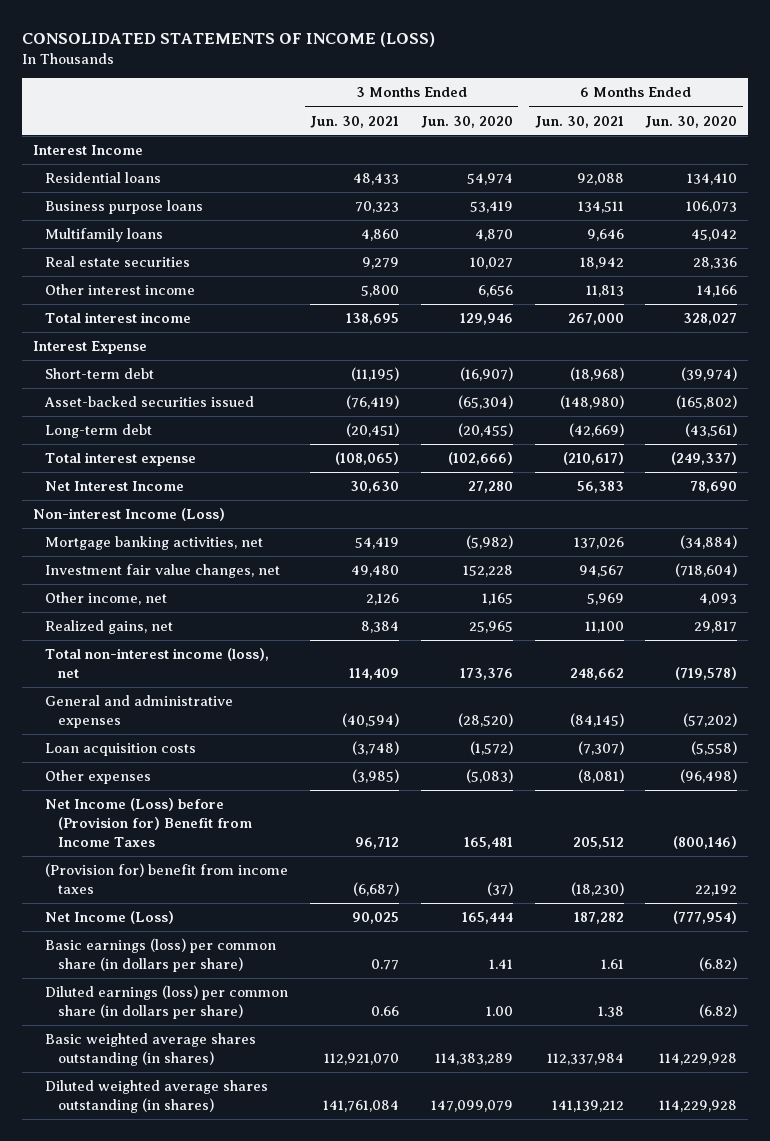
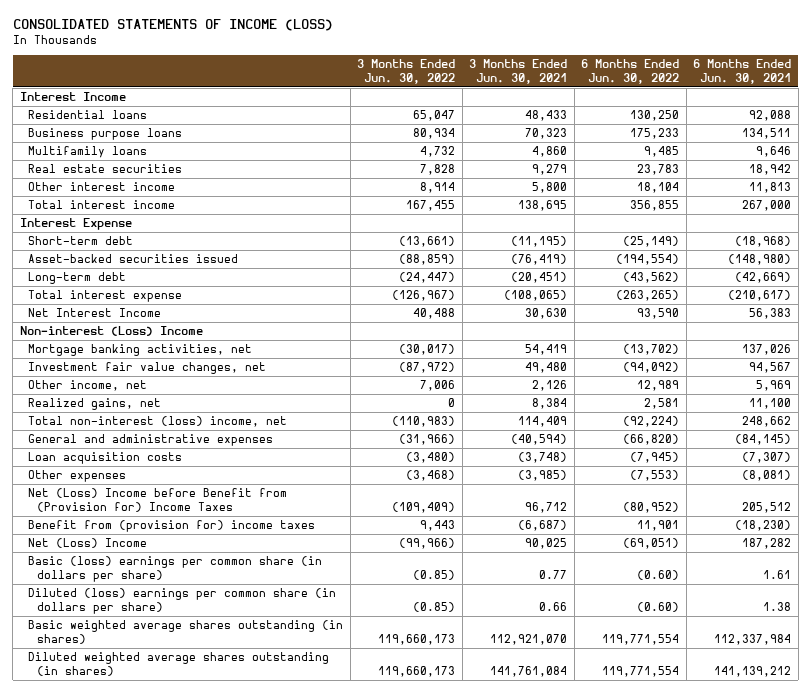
- | 3 Months Ended Jun. 30, 2021 | 3 Months Ended Jun. 30, 2020 | 6 Months Ended Jun. 30, 2021 | 6 Months Ended Jun. 30, 2020
+ | 3 Months Ended Jun. 30, 2022 | 3 Months Ended Jun. 30, 2021 | 6 Months Ended Jun. 30, 2022 | 6 Months Ended Jun. 30, 2021
- Non-interest Income (Loss)
+ Non-interest (Loss) Income
- Total non-interest income (loss), net | 114,409 | 173,376 | 248,662 | (719,578)
+ Total non-interest (loss) income, net | (110,983) | 114,409 | (92,224) | 248,662
- Net Income (Loss) before (Provision for) Benefit from Income Taxes | 96,712 | 165,481 | 205,512 | (800,146)
- (Provision for) benefit from income taxes | (6,687) | (37) | (18,230) | 22,192
- Net Income (Loss) | 90,025 | 165,444 | 187,282 | (777,954)
- Basic earnings (loss) per common share (in dollars per share) | 0.77 | 1.41 | 1.61 | (6.82)
- Diluted earnings (loss) per common share (in dollars per share) | 0.66 | 1.00 | 1.38 | (6.82)
+ Net (Loss) Income before Benefit from (Provision for) Income Taxes | (109,409) | 96,712 | (80,952) | 205,512
+ Benefit from (provision for) income taxes | 9,443 | (6,687) | 11,901 | (18,230)
+ Net (Loss) Income | (99,966) | 90,025 | (69,051) | 187,282
+ Basic (loss) earnings per common share (in dollars per share) | (0.85) | 0.77 | (0.60) | 1.61
+ Diluted (loss) earnings per common share (in dollars per share) | (0.85) | 0.66 | (0.60) | 1.38

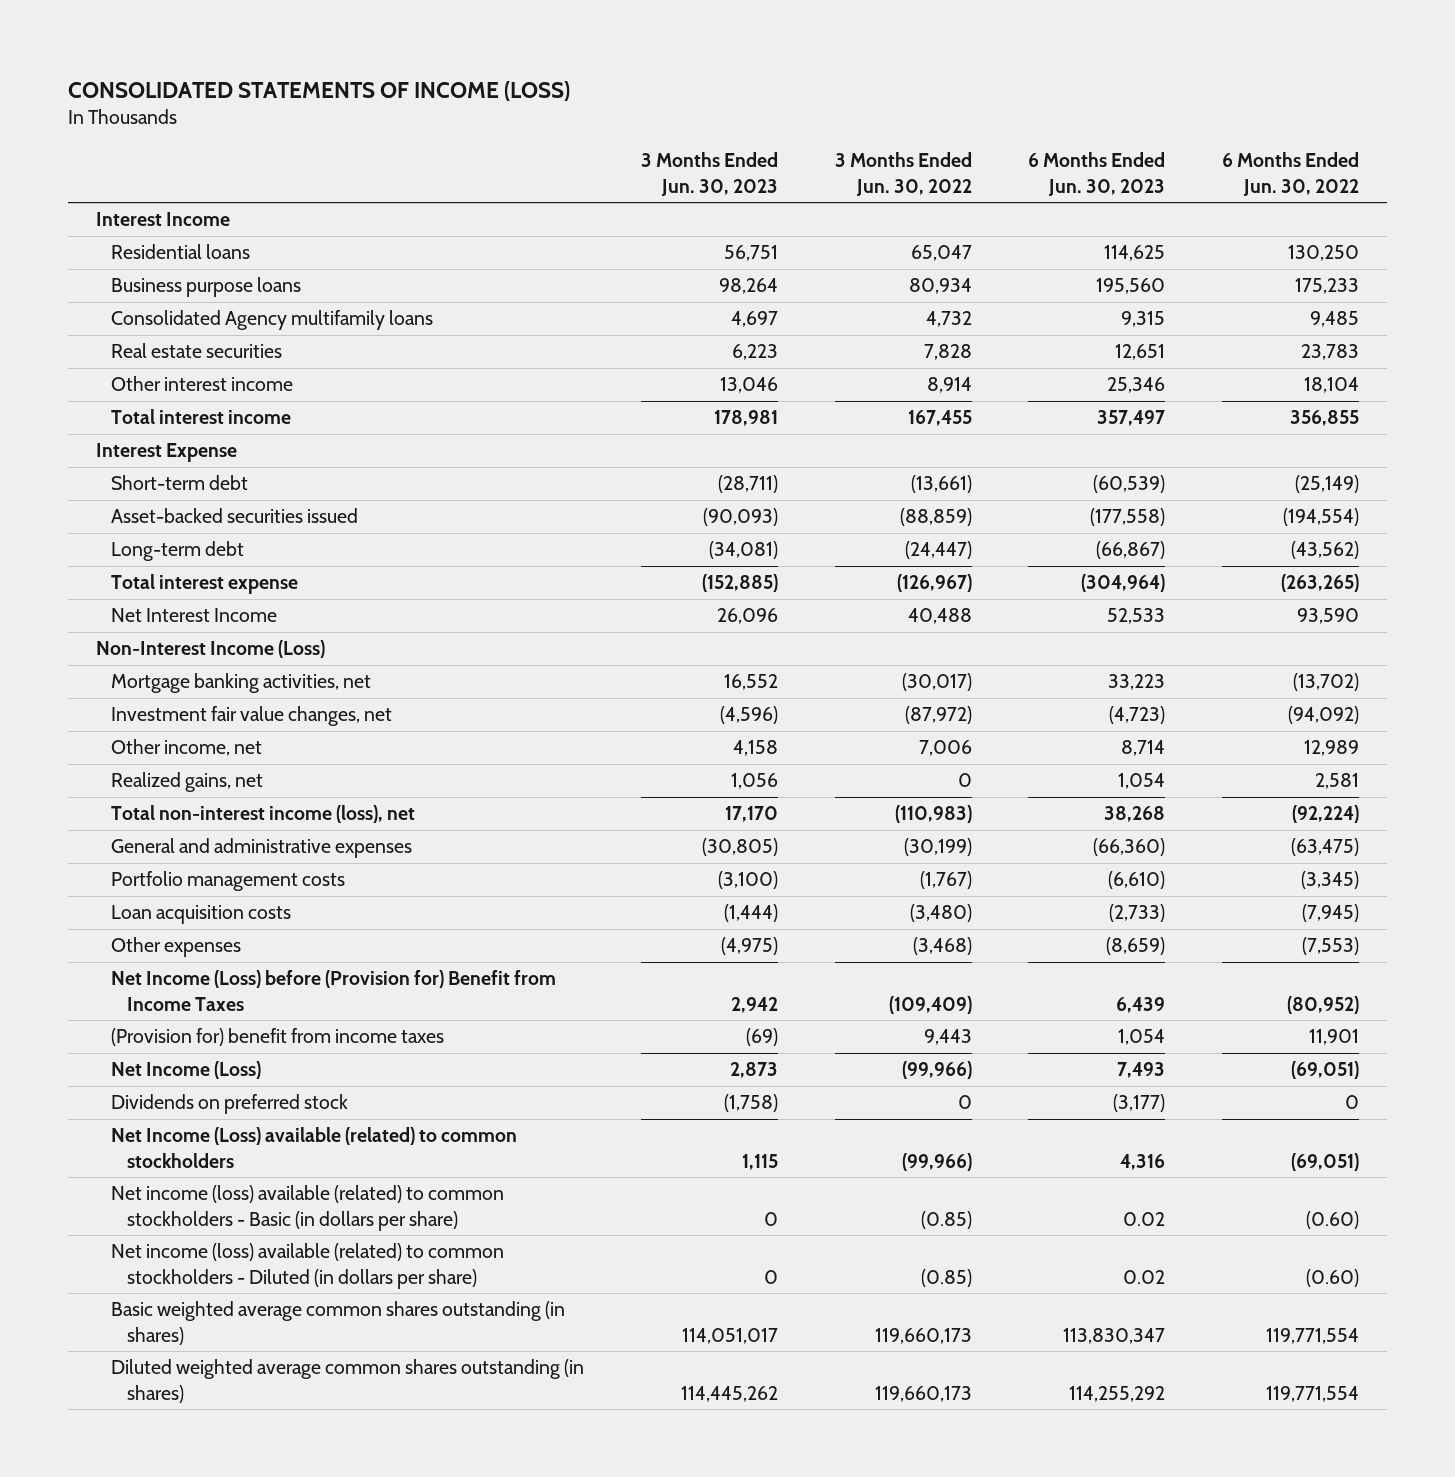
- | 3 Months Ended Jun. 30, 2022 | 3 Months Ended Jun. 30, 2021 | 6 Months Ended Jun. 30, 2022 | 6 Months Ended Jun. 30, 2021
+ | 3 Months Ended Jun. 30, 2023 | 3 Months Ended Jun. 30, 2022 | 6 Months Ended Jun. 30, 2023 | 6 Months Ended Jun. 30, 2022
- Multifamily loans | 4,732 | 4,860 | 9,485 | 9,646
+ Consolidated Agency multifamily loans | 4,697 | 4,732 | 9,315 | 9,485
- Non-interest (Loss) Income
+ Non-Interest Income (Loss)
- Total non-interest (loss) income, net | (110,983) | 114,409 | (92,224) | 248,662
- General and administrative expenses | (31,966) | (40,594) | (66,820) | (84,145)
+ Total non-interest income (loss), net | 17,170 | (110,983) | 38,268 | (92,224)
+ General and administrative expenses | (30,805) | (30,199) | (66,360) | (63,475)
+ Portfolio management costs | (3,100) | (1,767) | (6,610) | (3,345)
- Net (Loss) Income before Benefit from (Provision for) Income Taxes | (109,409) | 96,712 | (80,952) | 205,512
- Benefit from (provision for) income taxes | 9,443 | (6,687) | 11,901 | (18,230)
- Net (Loss) Income | (99,966) | 90,025 | (69,051) | 187,282
- Basic (loss) earnings per common share (in dollars per share) | (0.85) | 0.77 | (0.60) | 1.61
- Diluted (loss) earnings per common share (in dollars per share) | (0.85) | 0.66 | (0.60) | 1.38
- Basic weighted average shares outstanding (in shares) | 119,660,173 | 112,921,070 | 119,771,554 | 112,337,984
- Diluted weighted average shares outstanding (in shares) | 119,660,173 | 141,761,084 | 119,771,554 | 141,139,212
+ Net Income (Loss) before (Provision for) Benefit from Income Taxes | 2,942 | (109,409) | 6,439 | (80,952)
+ (Provision for) benefit from income taxes | (69) | 9,443 | 1,054 | 11,901
+ Net Income (Loss) | 2,873 | (99,966) | 7,493 | (69,051)
+ Dividends on preferred stock | (1,758) | 0 | (3,177) | 0
+ Net Income (Loss) available (related) to common stockholders | 1,115 | (99,966) | 4,316 | (69,051)
+ Net income (loss) available (related) to common stockholders - Basic (in dollars per share) | 0 | (0.85) | 0.02 | (0.60)
+ Net income (loss) available (related) to common stockholders - Diluted (in dollars per share) | 0 | (0.85) | 0.02 | (0.60)
+ Basic weighted average common shares outstanding (in shares) | 114,051,017 | 119,660,173 | 113,830,347 | 119,771,554
+ Diluted weighted average common shares outstanding (in shares) | 114,445,262 | 119,660,173 | 114,255,292 | 119,771,554

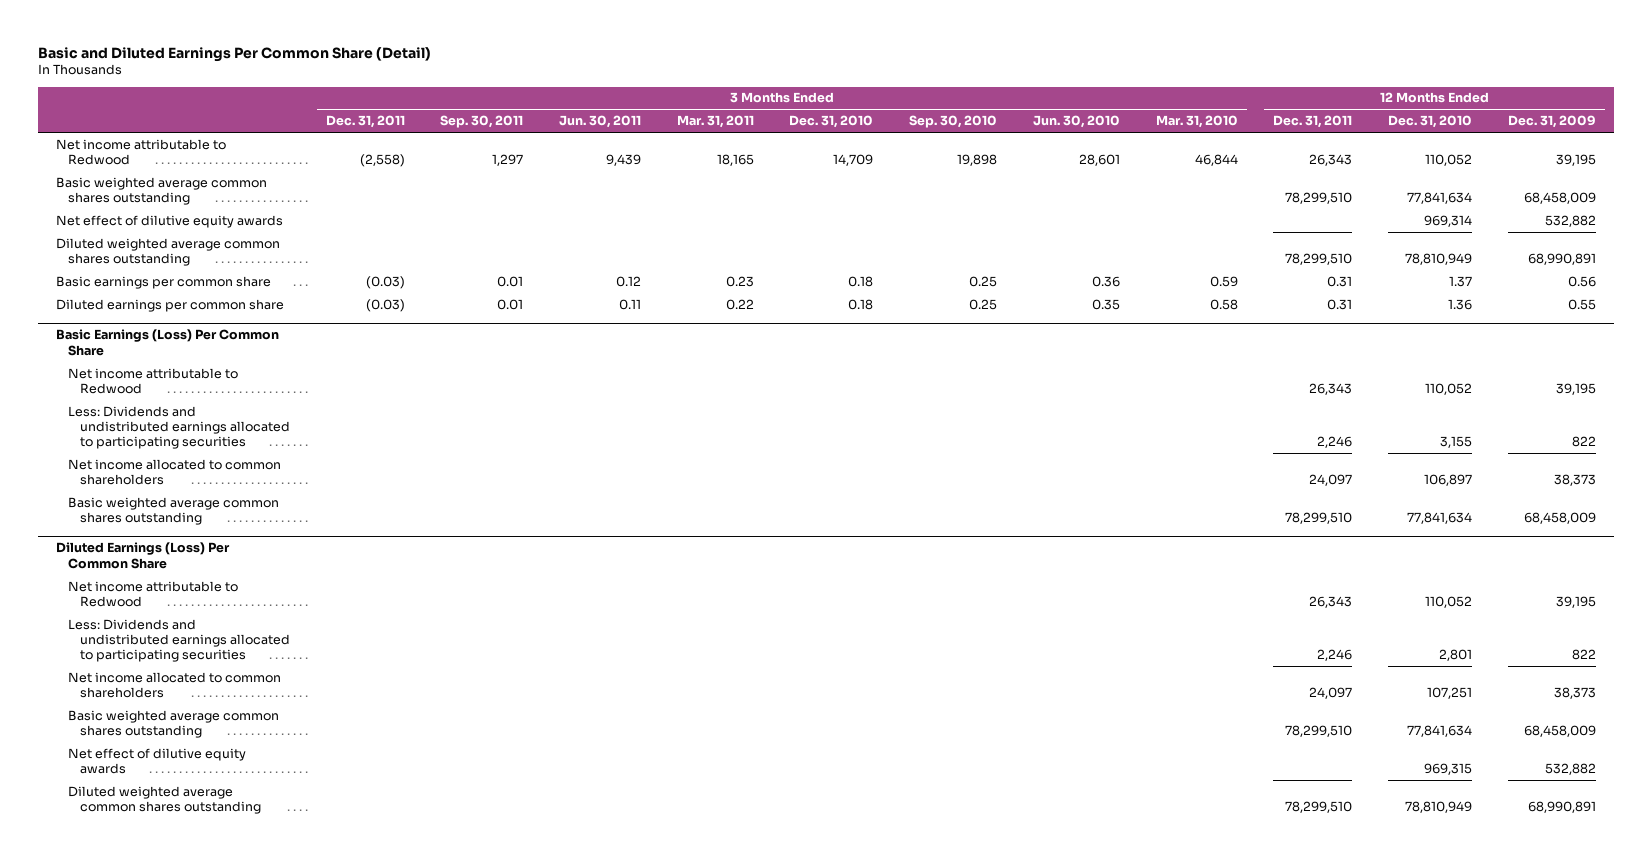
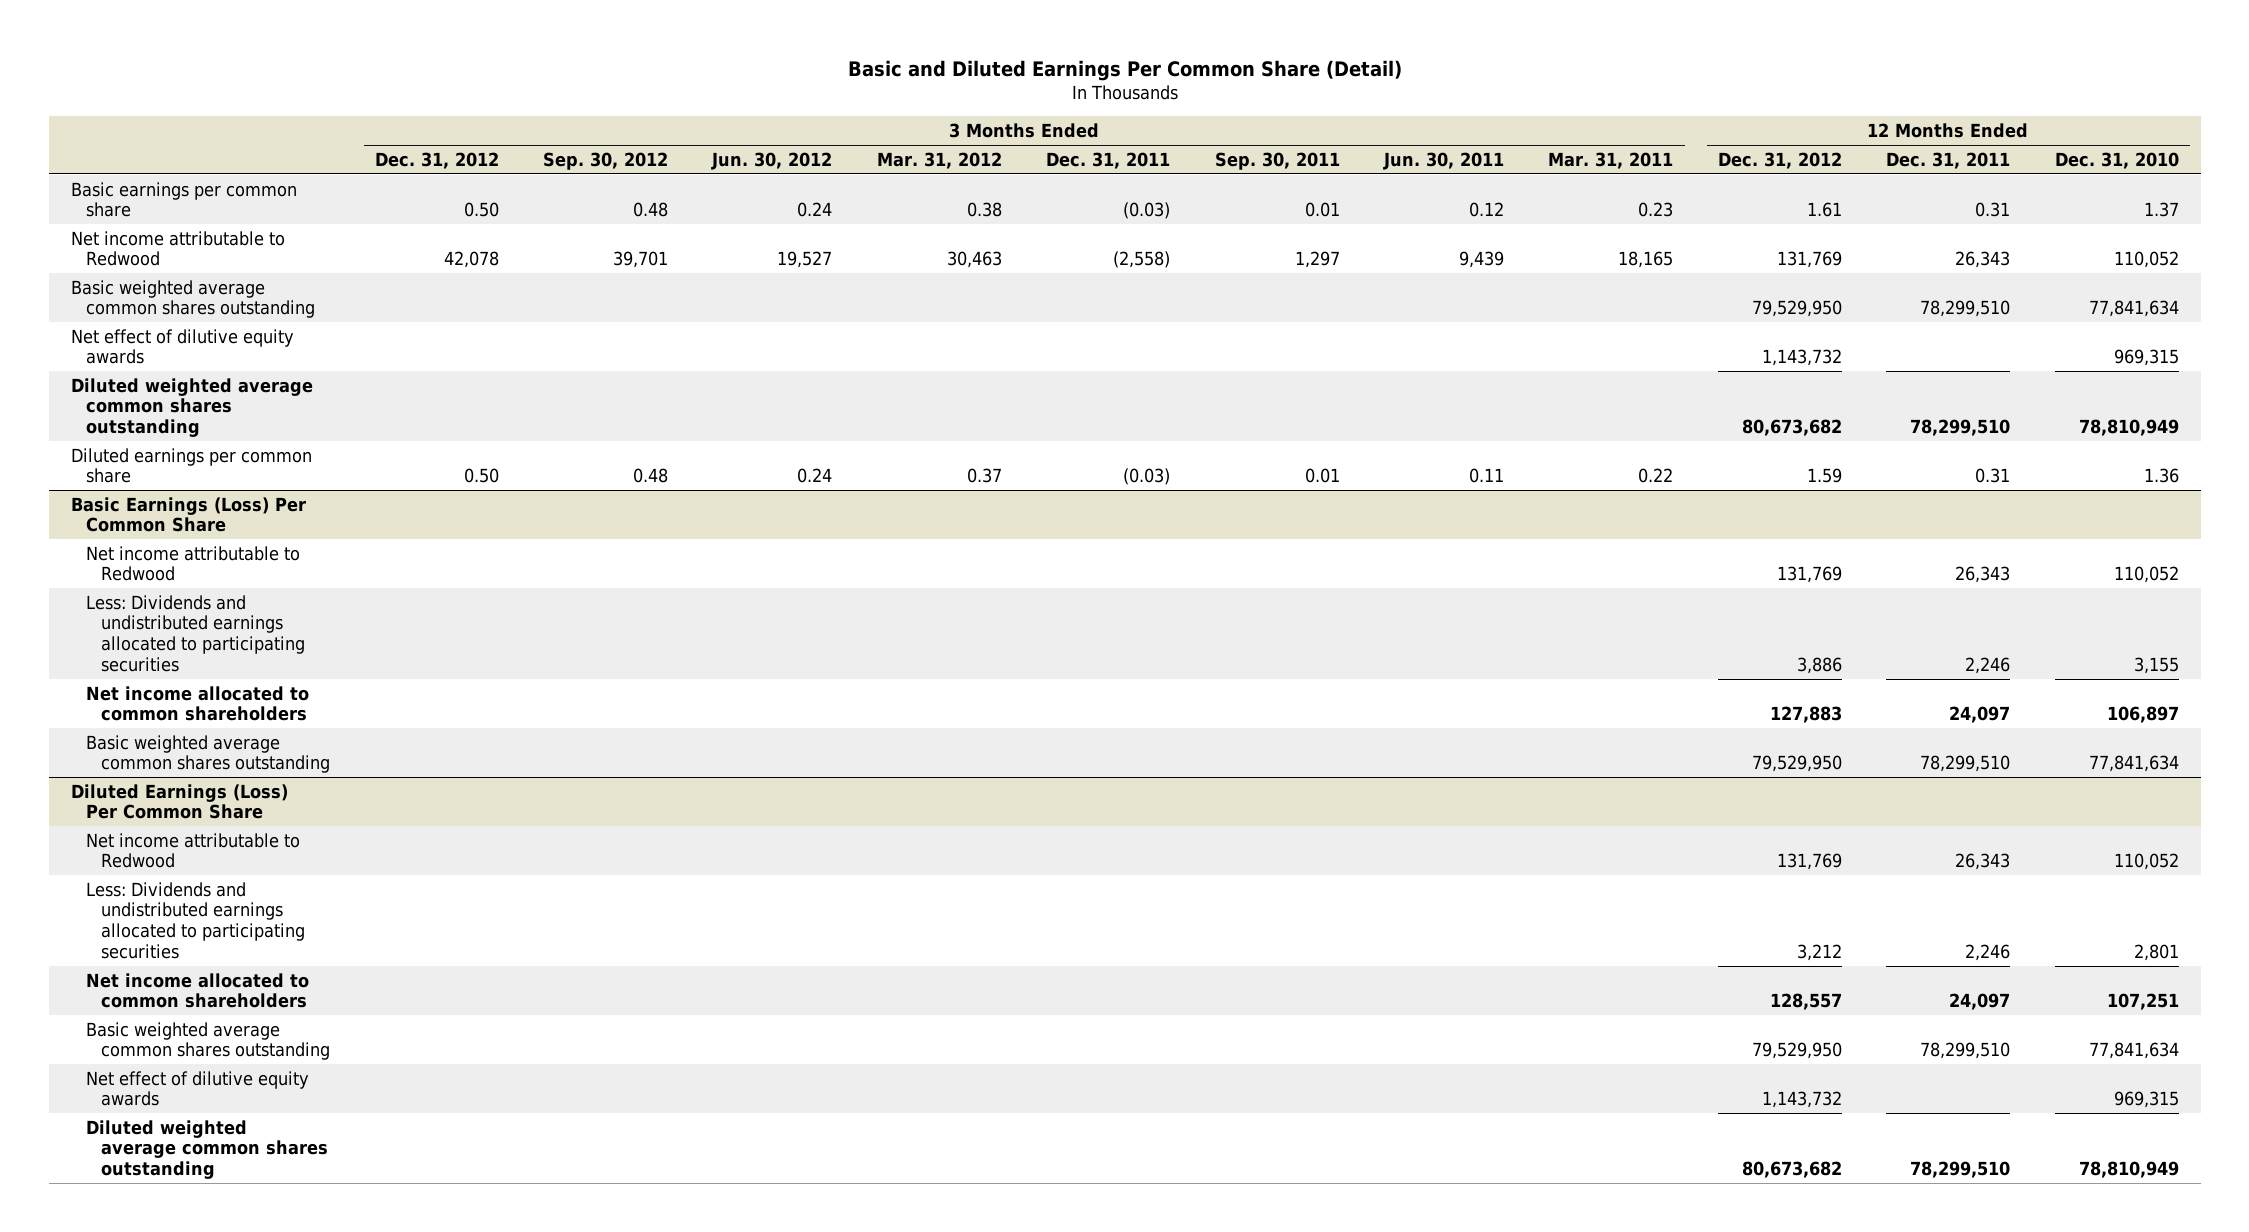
- | 3 Months Ended Dec. 31, 2011 | 3 Months Ended Sep. 30, 2011 | 3 Months Ended Jun. 30, 2011 | 3 Months Ended Mar. 31, 2011 | 3 Months Ended Dec. 31, 2010 | 3 Months Ended Sep. 30, 2010 | 3 Months Ended Jun. 30, 2010 | 3 Months Ended Mar. 31, 2010 | 12 Months Ended Dec. 31, 2011 | 12 Months Ended Dec. 31, 2010 | 12 Months Ended Dec. 31, 2009
+ | 3 Months Ended Dec. 31, 2012 | 3 Months Ended Sep. 30, 2012 | 3 Months Ended Jun. 30, 2012 | 3 Months Ended Mar. 31, 2012 | 3 Months Ended Dec. 31, 2011 | 3 Months Ended Sep. 30, 2011 | 3 Months Ended Jun. 30, 2011 | 3 Months Ended Mar. 31, 2011 | 12 Months Ended Dec. 31, 2012 | 12 Months Ended Dec. 31, 2011 | 12 Months Ended Dec. 31, 2010
moved up: Basic earnings per common share | 0.50 | 0.48 | 0.24 | 0.38 | (0.03) | 0.01 | 0.12 | 0.23 | 1.61 | 0.31 | 1.37
- Net effect of dilutive equity awards | | | | | | | | | | 969,314 | 532,882
+ Net effect of dilutive equity awards | | | | | | | | | 1,143,732 | | 969,315

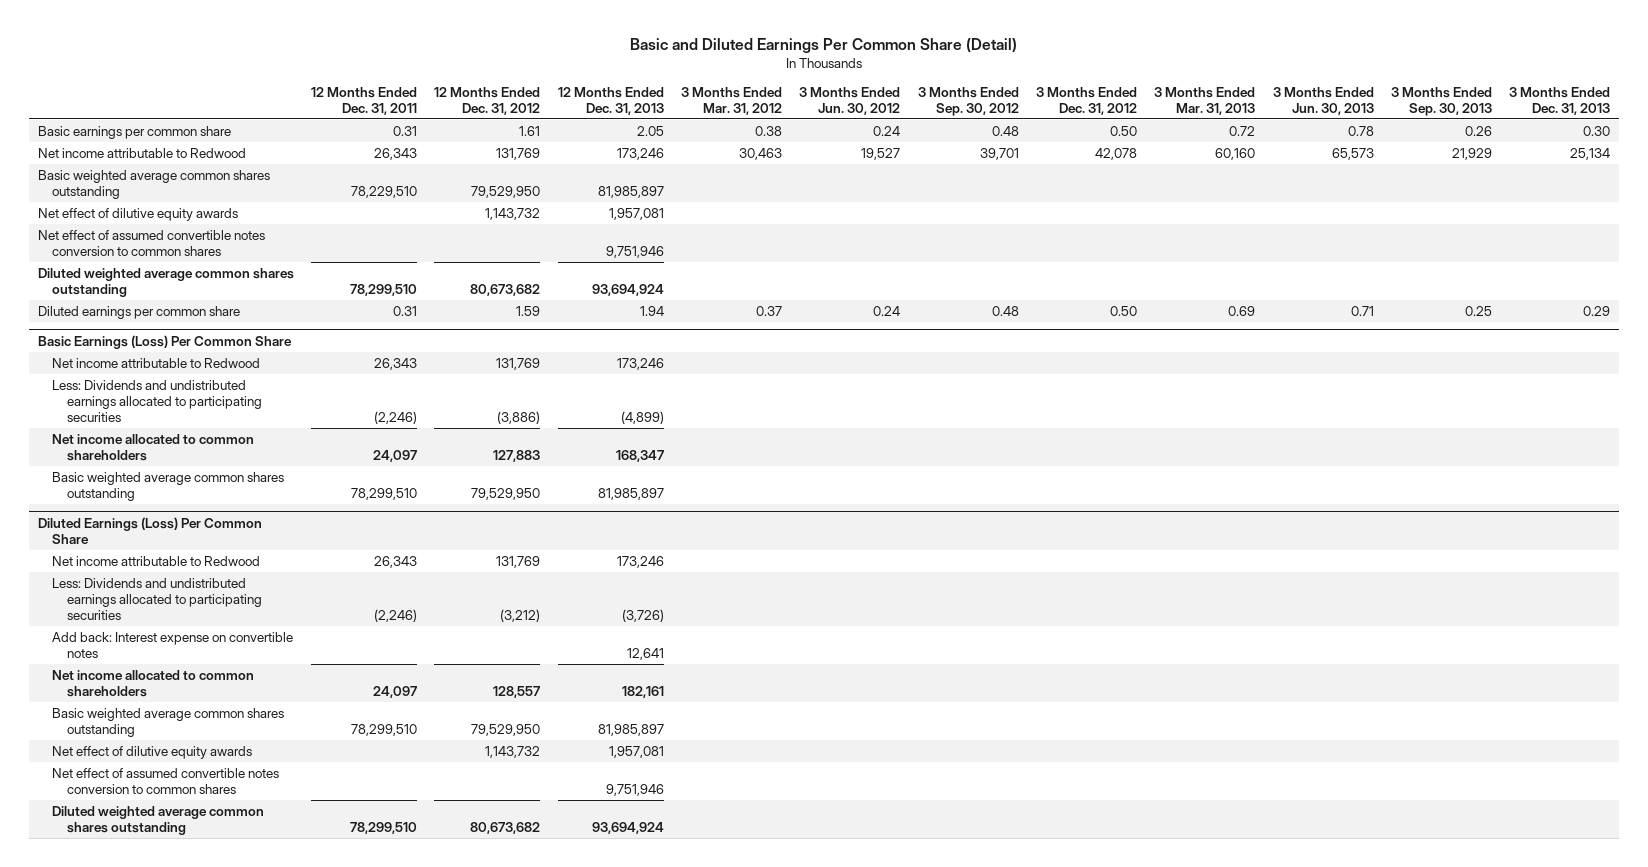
- | 3 Months Ended Dec. 31, 2012 | 3 Months Ended Sep. 30, 2012 | 3 Months Ended Jun. 30, 2012 | 3 Months Ended Mar. 31, 2012 | 3 Months Ended Dec. 31, 2011 | 3 Months Ended Sep. 30, 2011 | 3 Months Ended Jun. 30, 2011 | 3 Months Ended Mar. 31, 2011 | 12 Months Ended Dec. 31, 2012 | 12 Months Ended Dec. 31, 2011 | 12 Months Ended Dec. 31, 2010
+ | 12 Months Ended Dec. 31, 2011 | 12 Months Ended Dec. 31, 2012 | 12 Months Ended Dec. 31, 2013 | 3 Months Ended Mar. 31, 2012 | 3 Months Ended Jun. 30, 2012 | 3 Months Ended Sep. 30, 2012 | 3 Months Ended Dec. 31, 2012 | 3 Months Ended Mar. 31, 2013 | 3 Months Ended Jun. 30, 2013 | 3 Months Ended Sep. 30, 2013 | 3 Months Ended Dec. 31, 2013
- Basic weighted average common shares outstanding | | | | | | | | | 79,529,950 | 78,299,510 | 77,841,634
+ Basic weighted average common shares outstanding | 78,229,510 | 79,529,950 | 81,985,897 | | | | | | | |
+ Net effect of assumed convertible notes conversion to common shares | | | 9,751,946 | | | | | | | |
@ Basic Earnings (Loss) Per Common Share
- Less: Dividends and undistributed earnings allocated to participating securities | | | | | | | | | 3,886 | 2,246 | 3,155
+ Less: Dividends and undistributed earnings allocated to participating securities | (2,246) | (3,886) | (4,899) | | | | | | | |
@ Diluted Earnings (Loss) Per Common Share
- Less: Dividends and undistributed earnings allocated to participating securities | | | | | | | | | 3,212 | 2,246 | 2,801
+ Less: Dividends and undistributed earnings allocated to participating securities | (2,246) | (3,212) | (3,726) | | | | | | | |
+ Add back: Interest expense on convertible notes | | | 12,641 | | | | | | | |
+ Net effect of assumed convertible notes conversion to common shares | | | 9,751,946 | | | | | | | |

